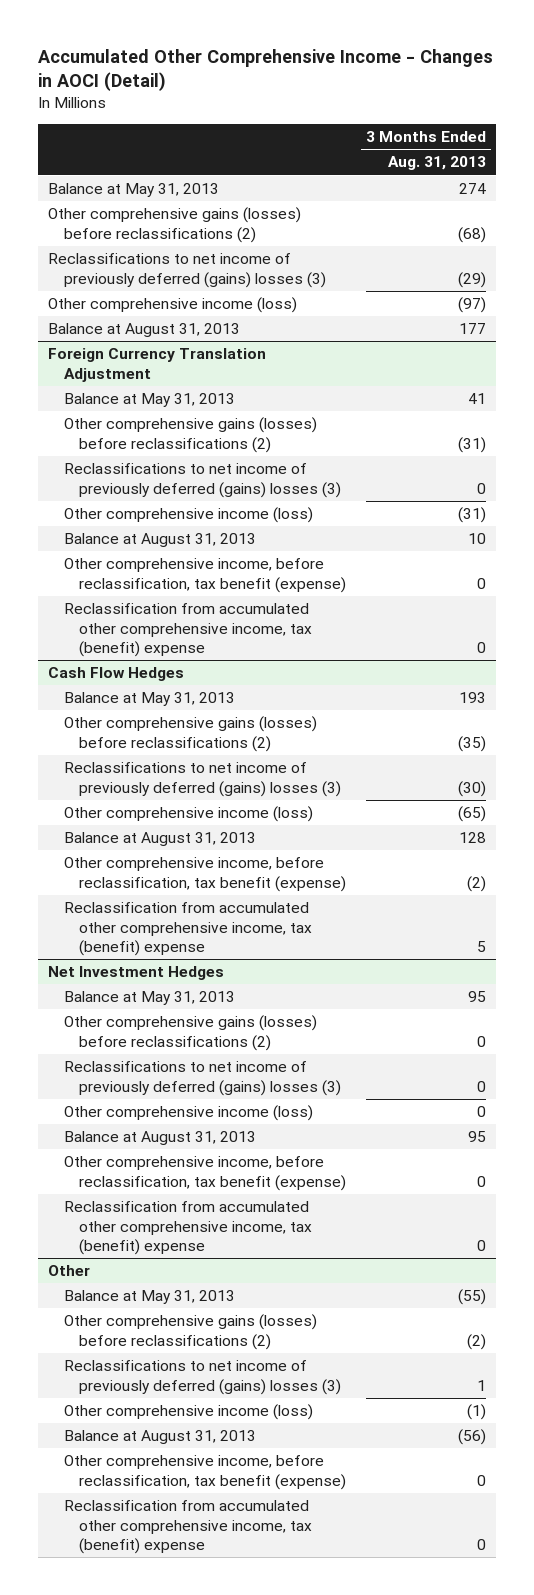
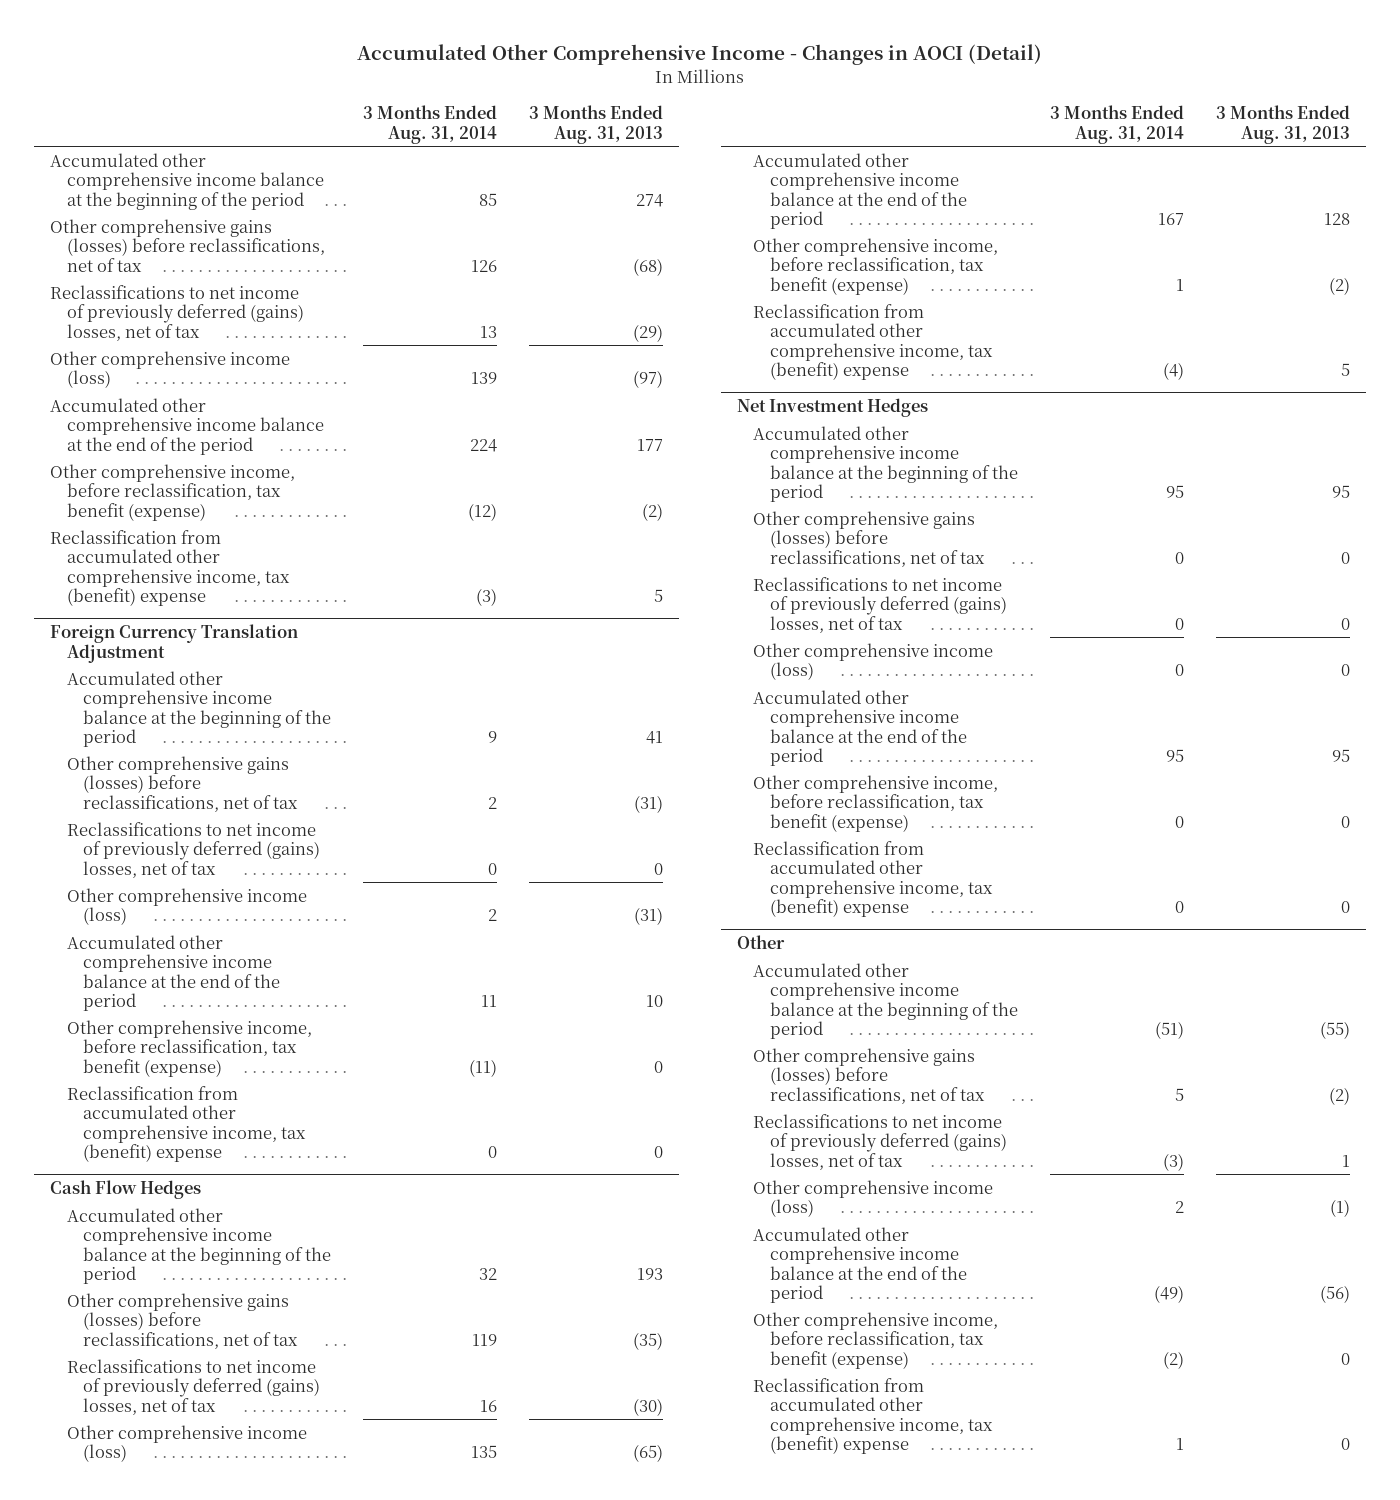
- | 3 Months Ended Aug. 31, 2013
+ | 3 Months Ended Aug. 31, 2014 | 3 Months Ended Aug. 31, 2013
- Balance at May 31, 2013 | 274
- Other comprehensive gains (losses) before reclassifications (2) | (68)
- Reclassifications to net income of previously deferred (gains) losses (3) | (29)
+ Accumulated other comprehensive income balance at the beginning of the period | 85 | 274
+ Other comprehensive gains (losses) before reclassifications, net of tax | 126 | (68)
+ Reclassifications to net income of previously deferred (gains) losses, net of tax | 13 | (29)
- Balance at August 31, 2013 | 177
+ Accumulated other comprehensive income balance at the end of the period | 224 | 177
+ Other comprehensive income, before reclassification, tax benefit (expense) | (12) | (2)
+ Reclassification from accumulated other comprehensive income, tax (benefit) expense | (3) | 5
@ Foreign Currency Translation Adjustment
- Balance at May 31, 2013 | 41
- Other comprehensive gains (losses) before reclassifications (2) | (31)
- Reclassifications to net income of previously deferred (gains) losses (3) | 0
+ Accumulated other comprehensive income balance at the beginning of the period | 9 | 41
+ Other comprehensive gains (losses) before reclassifications, net of tax | 2 | (31)
+ Reclassifications to net income of previously deferred (gains) losses, net of tax | 0 | 0
- Balance at August 31, 2013 | 10
+ Accumulated other comprehensive income balance at the end of the period | 11 | 10
@ Cash Flow Hedges
- Balance at May 31, 2013 | 193
- Other comprehensive gains (losses) before reclassifications (2) | (35)
- Reclassifications to net income of previously deferred (gains) losses (3) | (30)
+ Accumulated other comprehensive income balance at the beginning of the period | 32 | 193
+ Other comprehensive gains (losses) before reclassifications, net of tax | 119 | (35)
+ Reclassifications to net income of previously deferred (gains) losses, net of tax | 16 | (30)
- Balance at August 31, 2013 | 128
+ Accumulated other comprehensive income balance at the end of the period | 167 | 128
@ Net Investment Hedges
- Balance at May 31, 2013 | 95
- Other comprehensive gains (losses) before reclassifications (2) | 0
- Reclassifications to net income of previously deferred (gains) losses (3) | 0
+ Accumulated other comprehensive income balance at the beginning of the period | 95 | 95
+ Other comprehensive gains (losses) before reclassifications, net of tax | 0 | 0
+ Reclassifications to net income of previously deferred (gains) losses, net of tax | 0 | 0
- Balance at August 31, 2013 | 95
+ Accumulated other comprehensive income balance at the end of the period | 95 | 95
@ Other
- Balance at May 31, 2013 | (55)
- Other comprehensive gains (losses) before reclassifications (2) | (2)
- Reclassifications to net income of previously deferred (gains) losses (3) | 1
+ Accumulated other comprehensive income balance at the beginning of the period | (51) | (55)
+ Other comprehensive gains (losses) before reclassifications, net of tax | 5 | (2)
+ Reclassifications to net income of previously deferred (gains) losses, net of tax | (3) | 1
- Balance at August 31, 2013 | (56)
+ Accumulated other comprehensive income balance at the end of the period | (49) | (56)

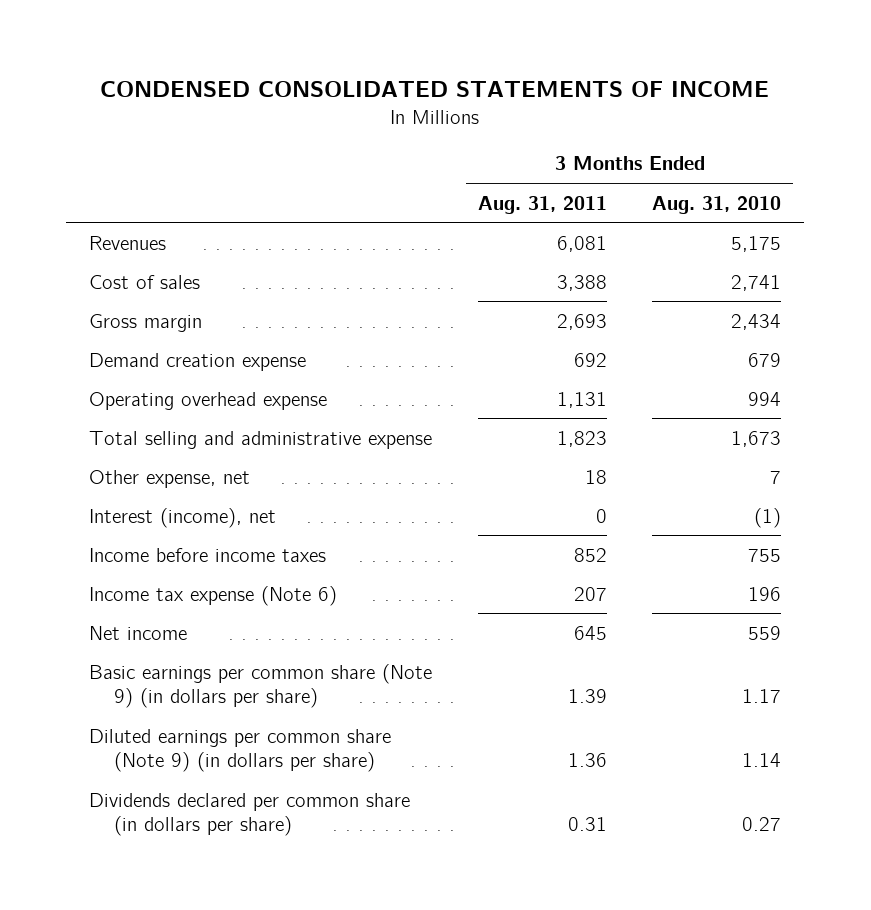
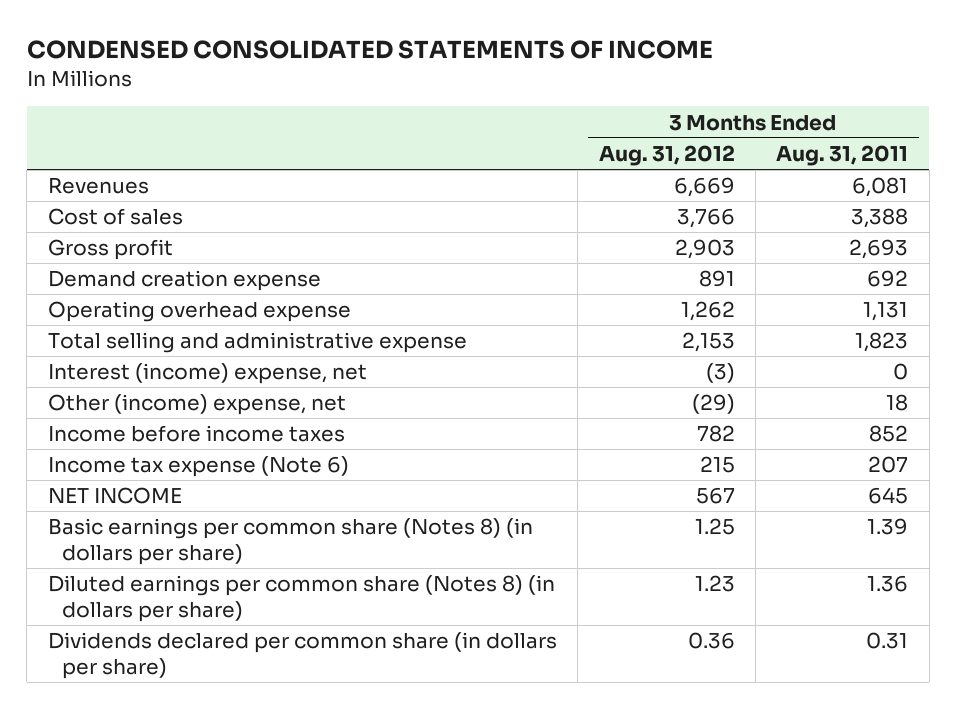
- | 3 Months Ended Aug. 31, 2011 | 3 Months Ended Aug. 31, 2010
+ | 3 Months Ended Aug. 31, 2012 | 3 Months Ended Aug. 31, 2011
- Gross margin | 2,693 | 2,434
+ Gross profit | 2,903 | 2,693
- Other expense, net | 18 | 7
- Interest (income), net | 0 | (1)
+ Interest (income) expense, net | (3) | 0
+ Other (income) expense, net | (29) | 18
- Net income | 645 | 559
- Basic earnings per common share (Note 9) (in dollars per share) | 1.39 | 1.17
- Diluted earnings per common share (Note 9) (in dollars per share) | 1.36 | 1.14
+ NET INCOME | 567 | 645
+ Basic earnings per common share (Notes 8) (in dollars per share) | 1.25 | 1.39
+ Diluted earnings per common share (Notes 8) (in dollars per share) | 1.23 | 1.36

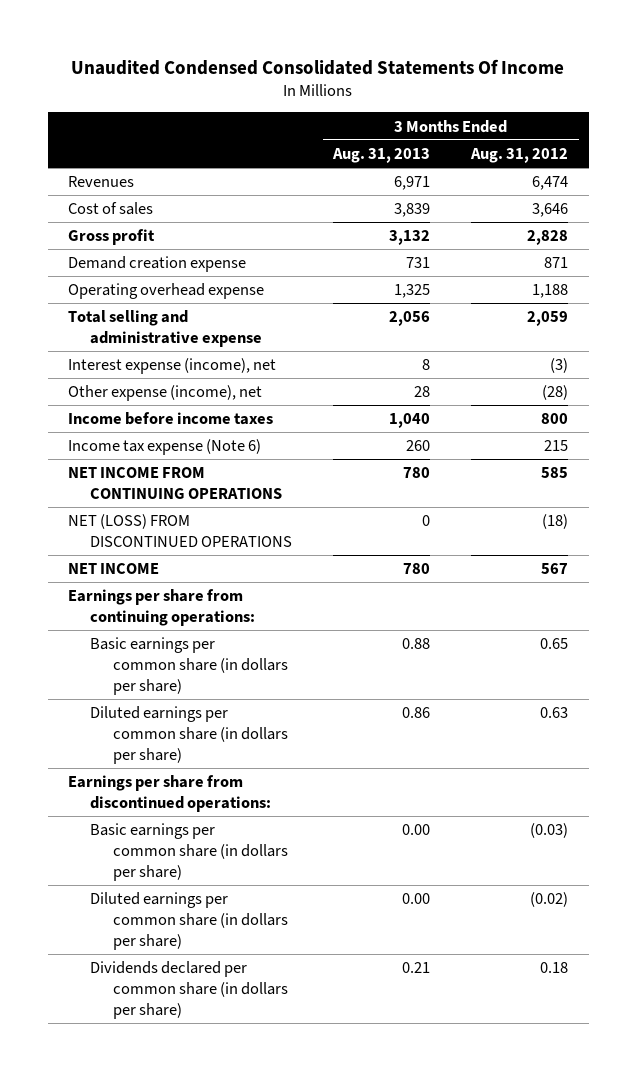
- CONDENSED CONSOLIDATED STATEMENTS OF INCOME
+ Unaudited Condensed Consolidated Statements Of Income
- | 3 Months Ended Aug. 31, 2012 | 3 Months Ended Aug. 31, 2011
+ | 3 Months Ended Aug. 31, 2013 | 3 Months Ended Aug. 31, 2012
- Revenues | 6,669 | 6,081
- Cost of sales | 3,766 | 3,388
- Gross profit | 2,903 | 2,693
- Demand creation expense | 891 | 692
- Operating overhead expense | 1,262 | 1,131
- Total selling and administrative expense | 2,153 | 1,823
- Interest (income) expense, net | (3) | 0
- Other (income) expense, net | (29) | 18
- Income before income taxes | 782 | 852
+ Revenues | 6,971 | 6,474
+ Cost of sales | 3,839 | 3,646
+ Gross profit | 3,132 | 2,828
+ Demand creation expense | 731 | 871
+ Operating overhead expense | 1,325 | 1,188
+ Total selling and administrative expense | 2,056 | 2,059
+ Interest expense (income), net | 8 | (3)
+ Other expense (income), net | 28 | (28)
+ Income before income taxes | 1,040 | 800
+ NET INCOME FROM CONTINUING OPERATIONS | 780 | 585
+ NET (LOSS) FROM DISCONTINUED OPERATIONS | 0 | (18)
- Basic earnings per common share (Notes 8) (in dollars per share) | 1.25 | 1.39
- Diluted earnings per common share (Notes 8) (in dollars per share) | 1.23 | 1.36
- Dividends declared per common share (in dollars per share) | 0.36 | 0.31
+ Earnings per share from continuing operations:
+ Basic earnings per common share (in dollars per share) | 0.88 | 0.65
+ Diluted earnings per common share (in dollars per share) | 0.86 | 0.63
+ Earnings per share from discontinued operations:
+ Basic earnings per common share (in dollars per share) | 0.00 | (0.03)
+ Diluted earnings per common share (in dollars per share) | 0.00 | (0.02)
+ Dividends declared per common share (in dollars per share) | 0.21 | 0.18

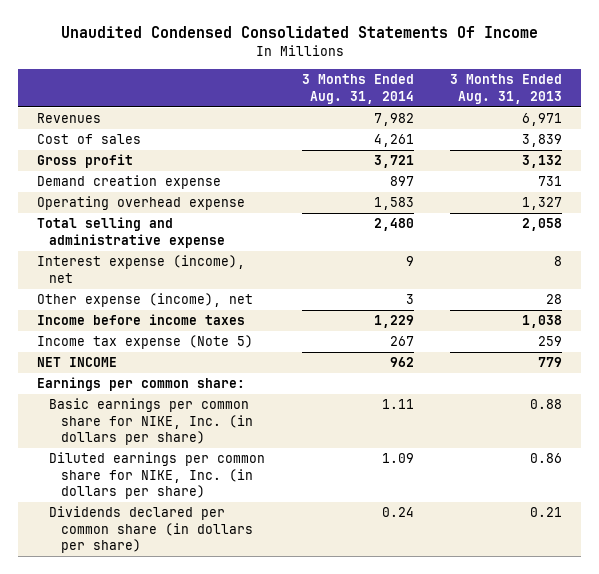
- | 3 Months Ended Aug. 31, 2013 | 3 Months Ended Aug. 31, 2012
+ | 3 Months Ended Aug. 31, 2014 | 3 Months Ended Aug. 31, 2013
- Operating overhead expense | 1,325 | 1,188
- Total selling and administrative expense | 2,056 | 2,059
+ Operating overhead expense | 1,583 | 1,327
+ Total selling and administrative expense | 2,480 | 2,058
- Income before income taxes | 1,040 | 800
- Income tax expense (Note 6) | 260 | 215
- NET INCOME FROM CONTINUING OPERATIONS | 780 | 585
- NET (LOSS) FROM DISCONTINUED OPERATIONS | 0 | (18)
- NET INCOME | 780 | 567
- Earnings per share from continuing operations:
- Basic earnings per common share (in dollars per share) | 0.88 | 0.65
- Diluted earnings per common share (in dollars per share) | 0.86 | 0.63
- Earnings per share from discontinued operations:
- Basic earnings per common share (in dollars per share) | 0.00 | (0.03)
- Diluted earnings per common share (in dollars per share) | 0.00 | (0.02)
+ Income before income taxes | 1,229 | 1,038
+ Income tax expense (Note 5) | 267 | 259
+ NET INCOME | 962 | 779
+ Earnings per common share:
+ Basic earnings per common share for NIKE, Inc. (in dollars per share) | 1.11 | 0.88
+ Diluted earnings per common share for NIKE, Inc. (in dollars per share) | 1.09 | 0.86

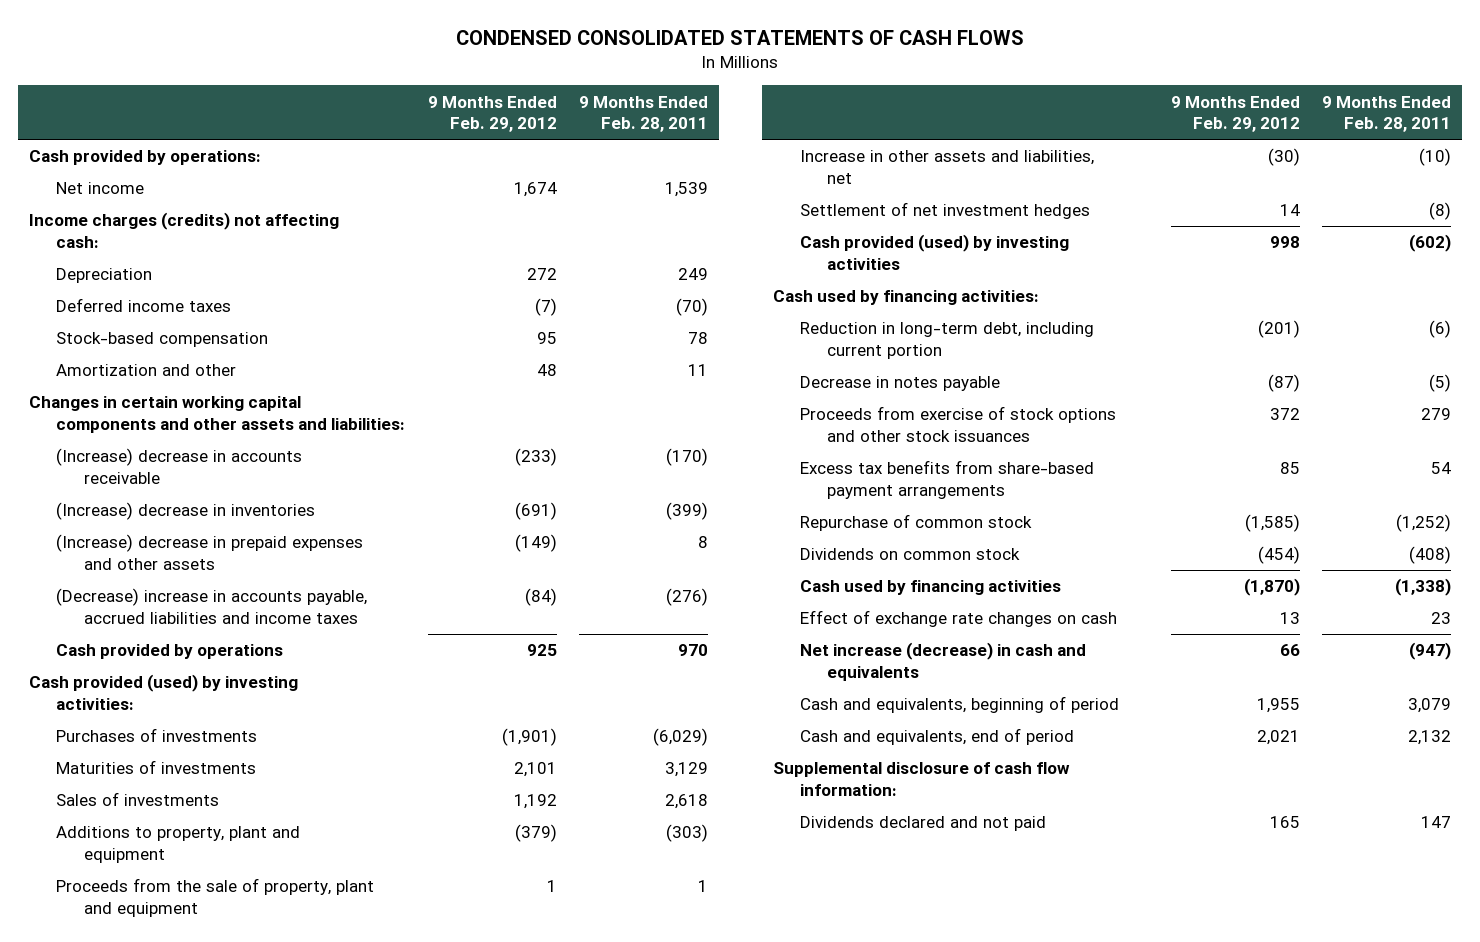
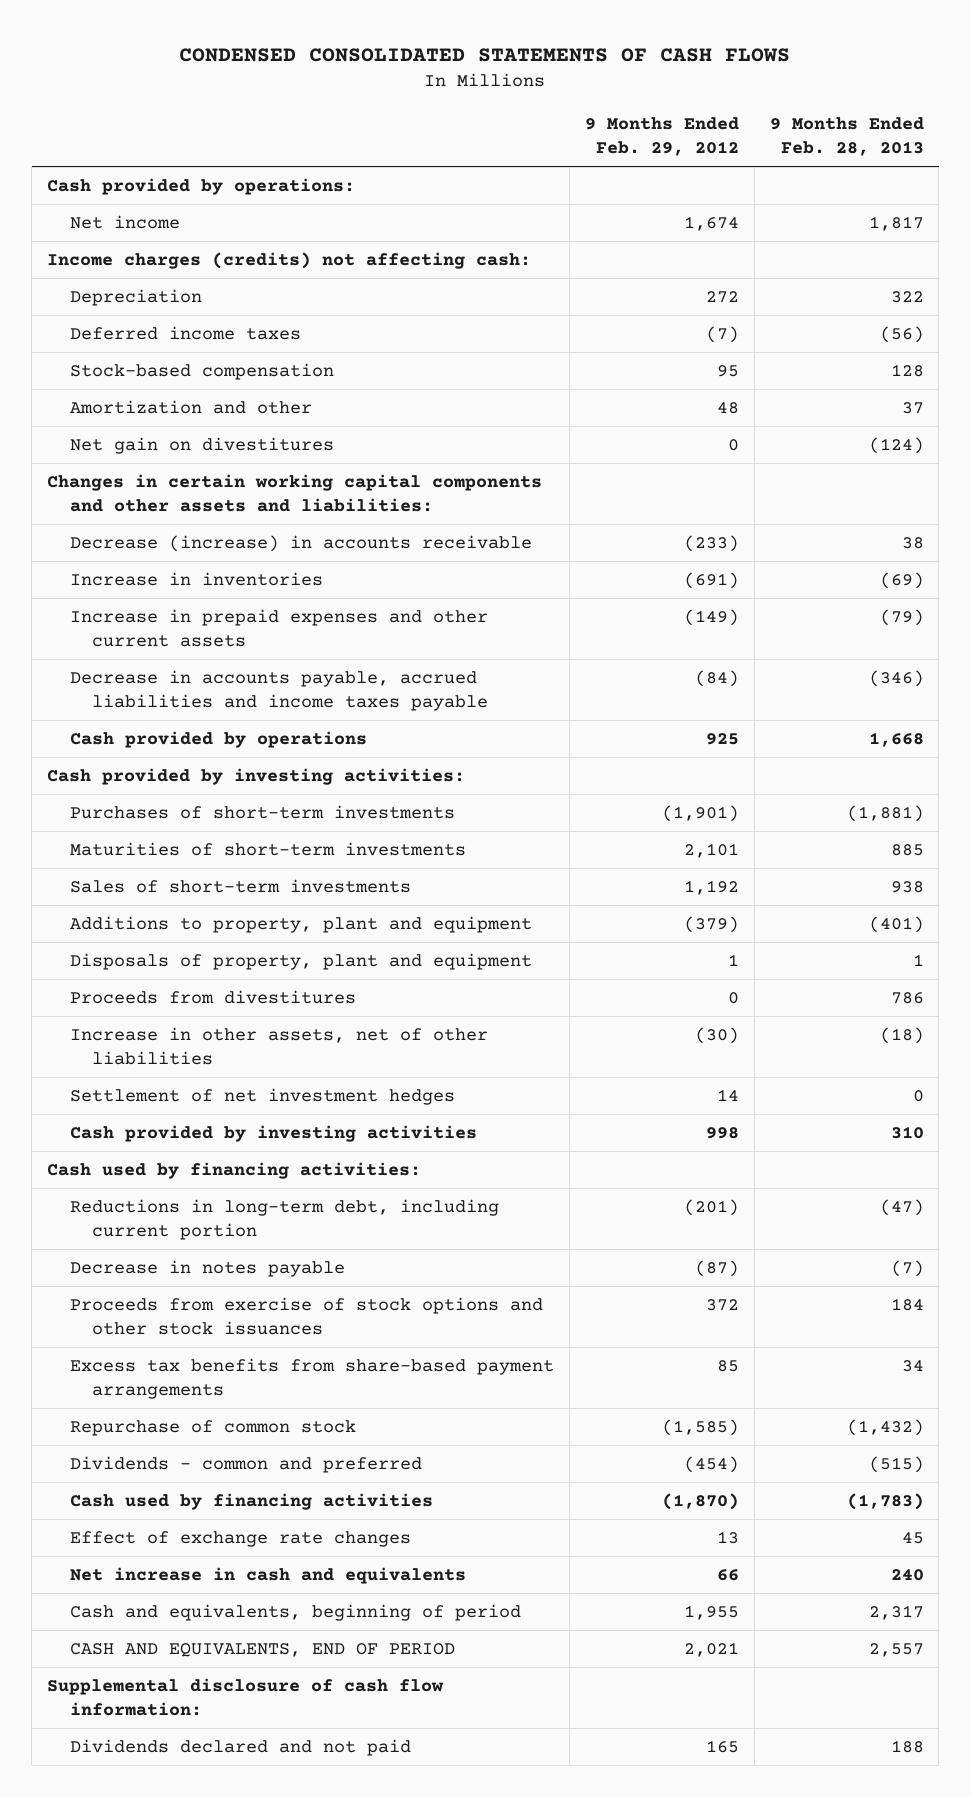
- | 9 Months Ended Feb. 29, 2012 | 9 Months Ended Feb. 28, 2011
+ | 9 Months Ended Feb. 29, 2012 | 9 Months Ended Feb. 28, 2013
+ Net gain on divestitures | 0 | (124)
- (Increase) decrease in accounts receivable | (233) | (170)
- (Increase) decrease in inventories | (691) | (399)
- (Increase) decrease in prepaid expenses and other assets | (149) | 8
- (Decrease) increase in accounts payable, accrued liabilities and income taxes | (84) | (276)
+ Decrease (increase) in accounts receivable | (233) | 38
+ Increase in inventories | (691) | (69)
+ Increase in prepaid expenses and other current assets | (149) | (79)
+ Decrease in accounts payable, accrued liabilities and income taxes payable | (84) | (346)
- Cash provided (used) by investing activities:
- Purchases of investments | (1,901) | (6,029)
- Maturities of investments | 2,101 | 3,129
- Sales of investments | 1,192 | 2,618
+ Cash provided by investing activities:
+ Purchases of short-term investments | (1,901) | (1,881)
+ Maturities of short-term investments | 2,101 | 885
+ Sales of short-term investments | 1,192 | 938
- Proceeds from the sale of property, plant and equipment | 1 | 1
- Increase in other assets and liabilities, net | (30) | (10)
+ Disposals of property, plant and equipment | 1 | 1
+ Proceeds from divestitures | 0 | 786
+ Increase in other assets, net of other liabilities | (30) | (18)
- Cash provided (used) by investing activities | 998 | (602)
+ Cash provided by investing activities | 998 | 310
- Reduction in long-term debt, including current portion | (201) | (6)
+ Reductions in long-term debt, including current portion | (201) | (47)
- Dividends on common stock | (454) | (408)
+ Dividends - common and preferred | (454) | (515)
- Effect of exchange rate changes on cash | 13 | 23
- Net increase (decrease) in cash and equivalents | 66 | (947)
+ Effect of exchange rate changes | 13 | 45
+ Net increase in cash and equivalents | 66 | 240
- Cash and equivalents, end of period | 2,021 | 2,132
+ CASH AND EQUIVALENTS, END OF PERIOD | 2,021 | 2,557

